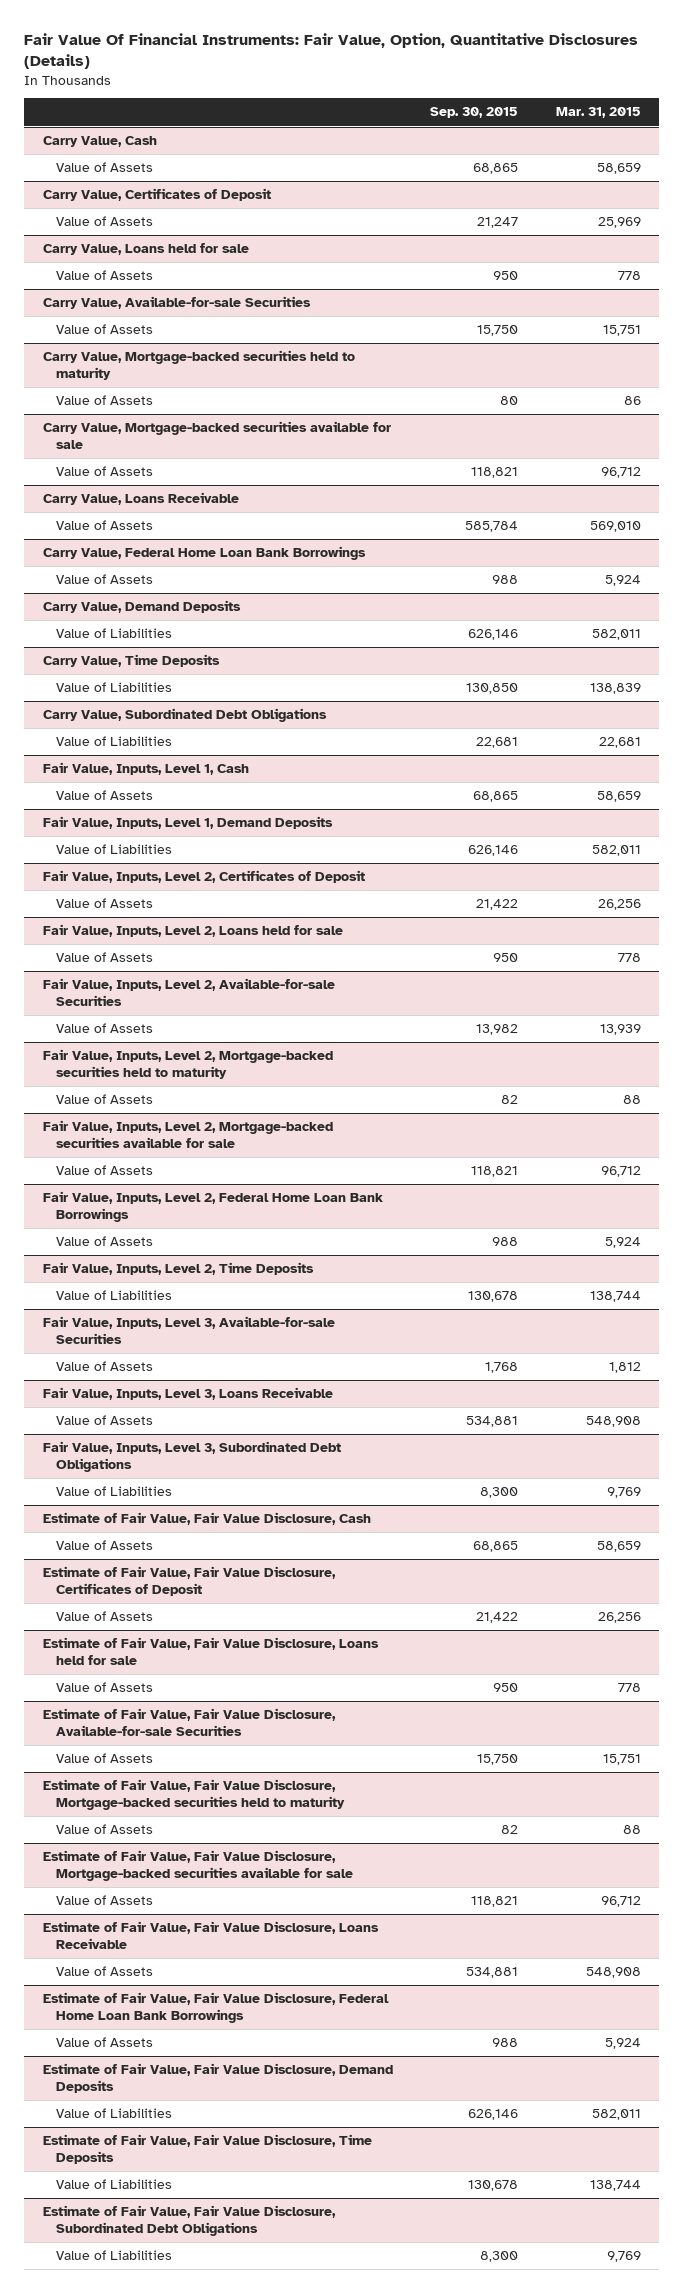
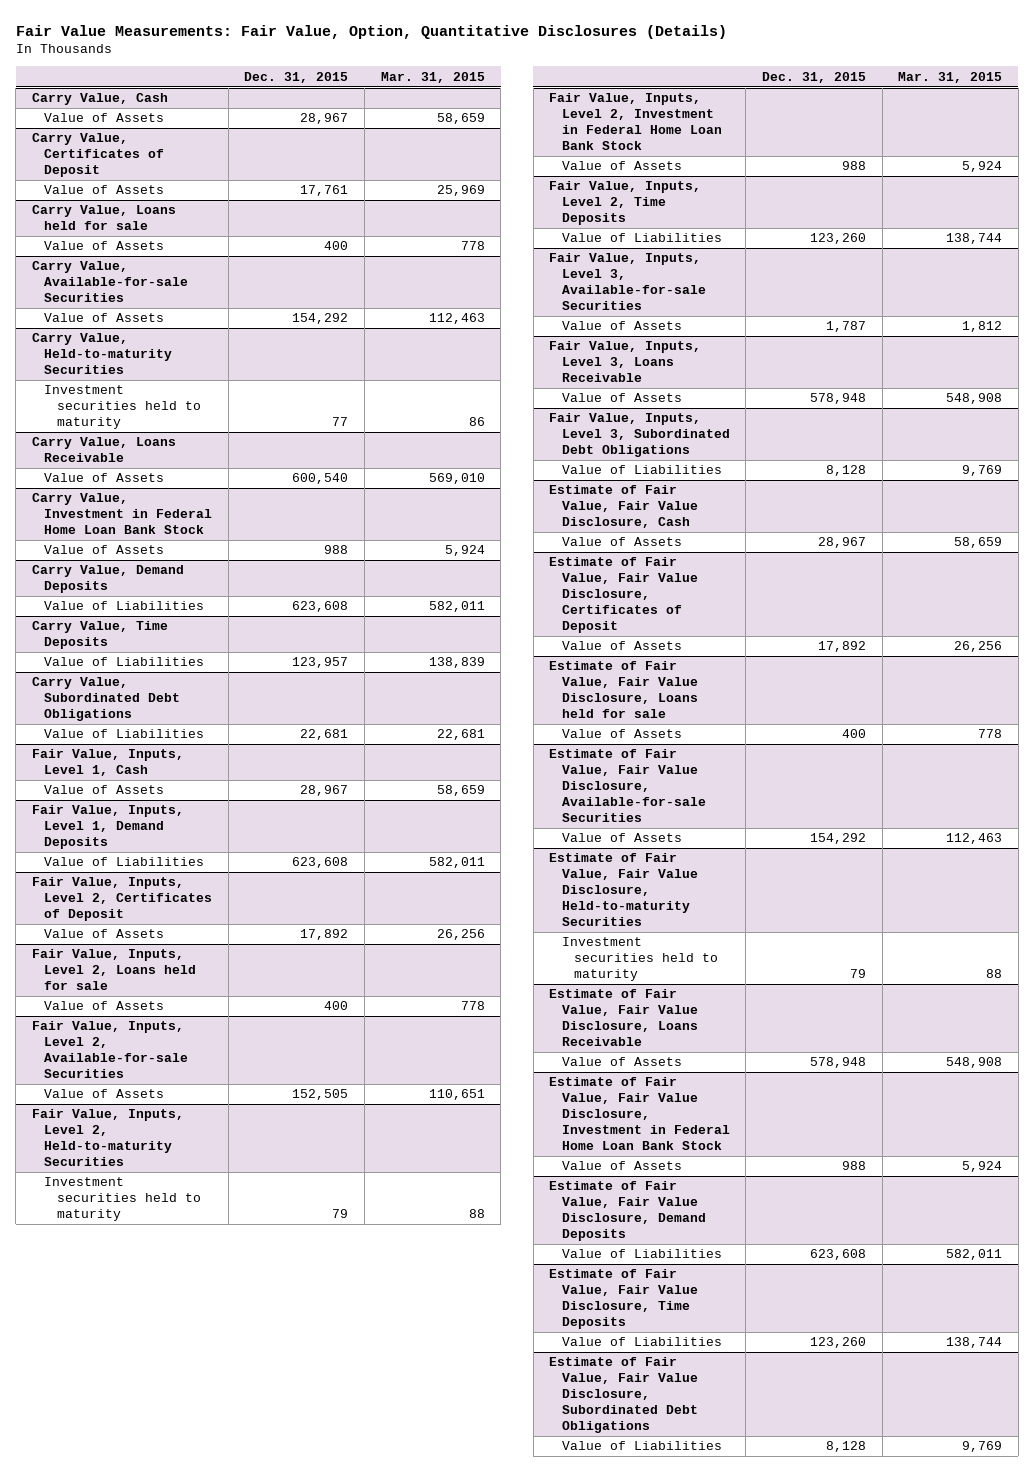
- Fair Value Of Financial Instruments: Fair Value, Option, Quantitative Disclosures (Details)
+ Fair Value Measurements: Fair Value, Option, Quantitative Disclosures (Details)
- | Sep. 30, 2015 | Mar. 31, 2015
+ | Dec. 31, 2015 | Mar. 31, 2015
@ Carry Value, Available-for-sale Securities
- Value of Assets | 15,750 | 15,751
- Carry Value, Mortgage-backed securities held to maturity
- Value of Assets | 80 | 86
- Carry Value, Mortgage-backed securities available for sale
- Value of Assets | 118,821 | 96,712
@ Carry Value, Available-for-sale Securities
+ Value of Assets | 154,292 | 112,463
+ Carry Value, Held-to-maturity Securities
+ Investment securities held to maturity | 77 | 86
- Carry Value, Federal Home Loan Bank Borrowings
+ Carry Value, Investment in Federal Home Loan Bank Stock
@ Fair Value, Inputs, Level 2, Available-for-sale Securities
- Value of Assets | 13,982 | 13,939
- Fair Value, Inputs, Level 2, Mortgage-backed securities held to maturity
- Value of Assets | 82 | 88
- Fair Value, Inputs, Level 2, Mortgage-backed securities available for sale
- Value of Assets | 118,821 | 96,712
- Fair Value, Inputs, Level 2, Federal Home Loan Bank Borrowings
@ Fair Value, Inputs, Level 2, Available-for-sale Securities
+ Value of Assets | 152,505 | 110,651
+ Fair Value, Inputs, Level 2, Held-to-maturity Securities
+ Investment securities held to maturity | 79 | 88
+ Fair Value, Inputs, Level 2, Investment in Federal Home Loan Bank Stock
@ Estimate of Fair Value, Fair Value Disclosure, Available-for-sale Securities
- Value of Assets | 15,750 | 15,751
- Estimate of Fair Value, Fair Value Disclosure, Mortgage-backed securities held to maturity
- Value of Assets | 82 | 88
- Estimate of Fair Value, Fair Value Disclosure, Mortgage-backed securities available for sale
- Value of Assets | 118,821 | 96,712
@ Estimate of Fair Value, Fair Value Disclosure, Available-for-sale Securities
+ Value of Assets | 154,292 | 112,463
+ Estimate of Fair Value, Fair Value Disclosure, Held-to-maturity Securities
+ Investment securities held to maturity | 79 | 88
- Estimate of Fair Value, Fair Value Disclosure, Federal Home Loan Bank Borrowings
+ Estimate of Fair Value, Fair Value Disclosure, Investment in Federal Home Loan Bank Stock

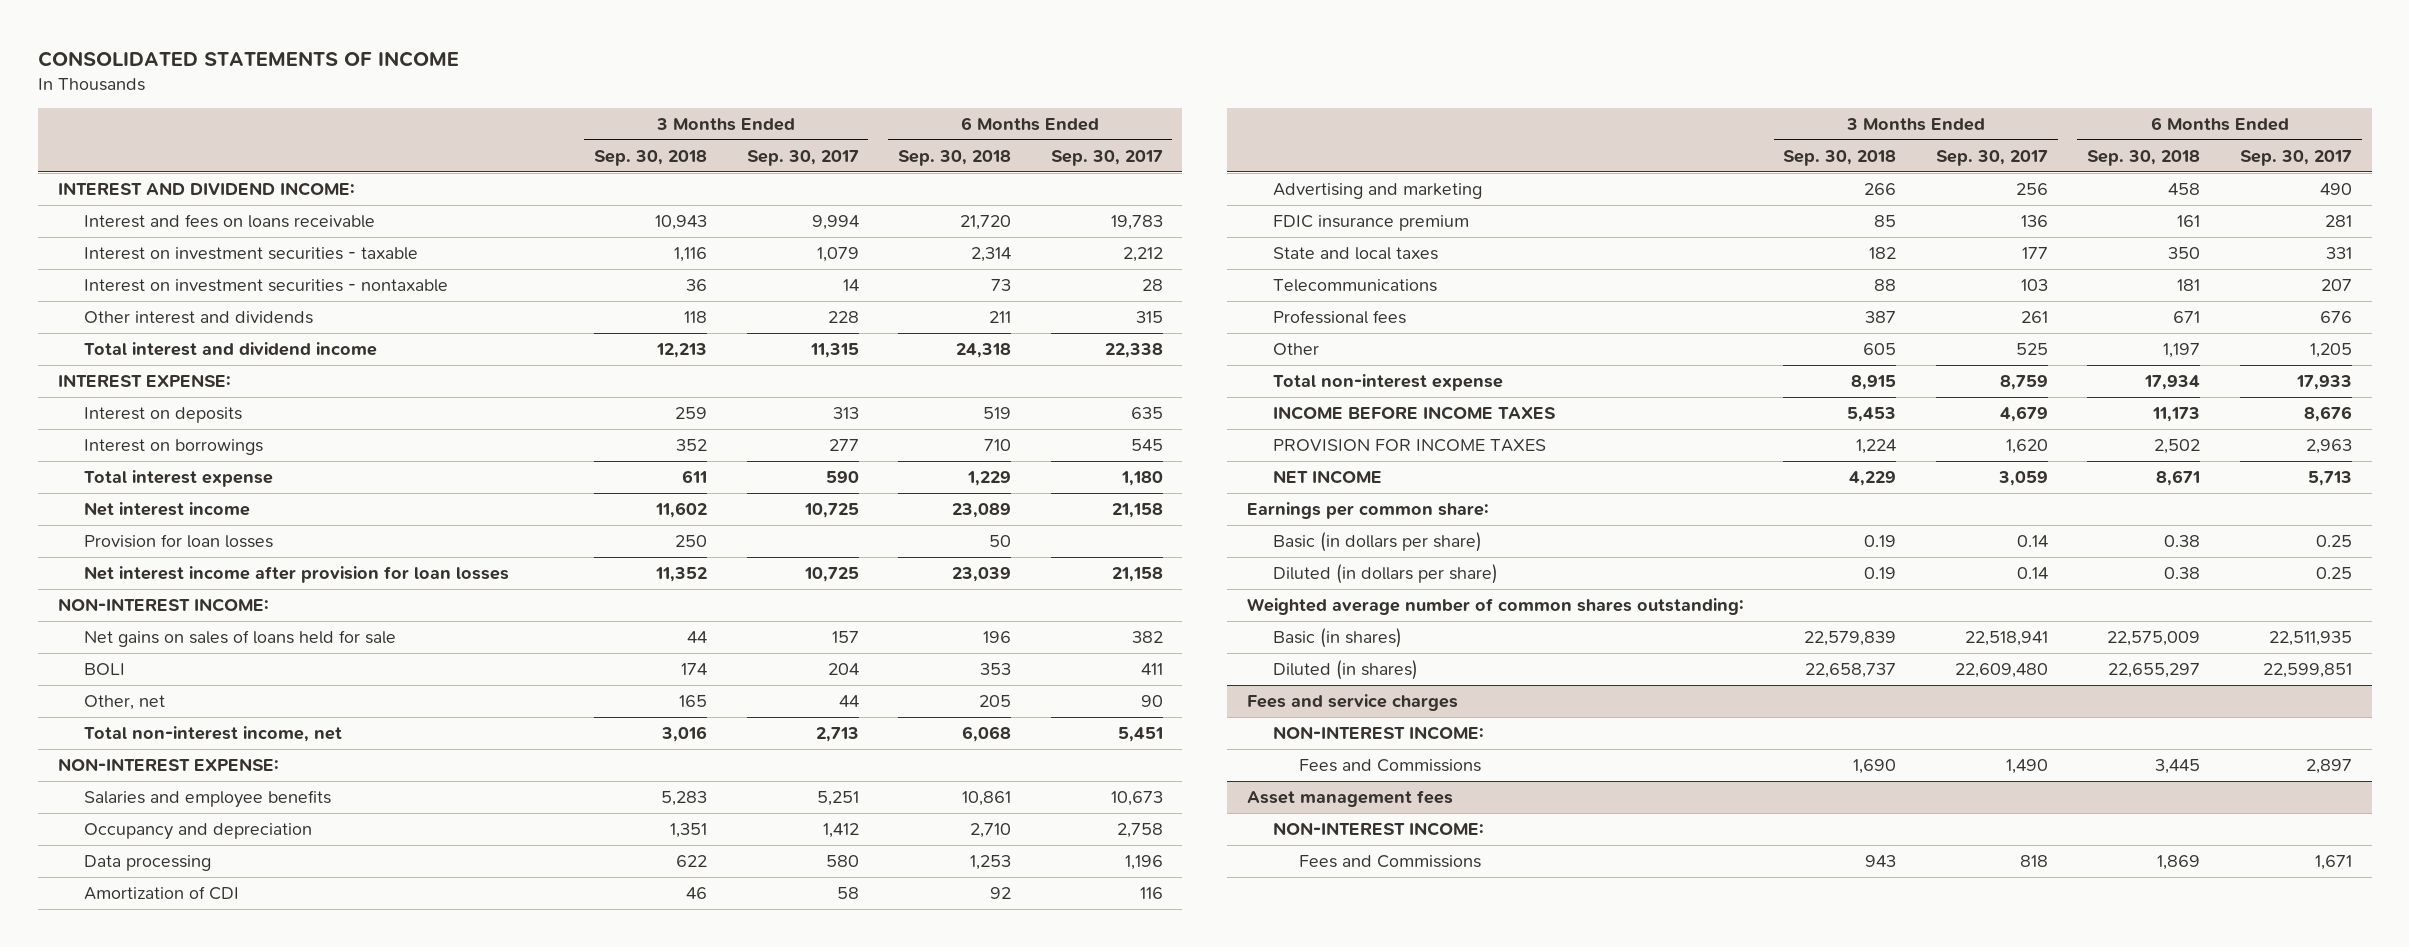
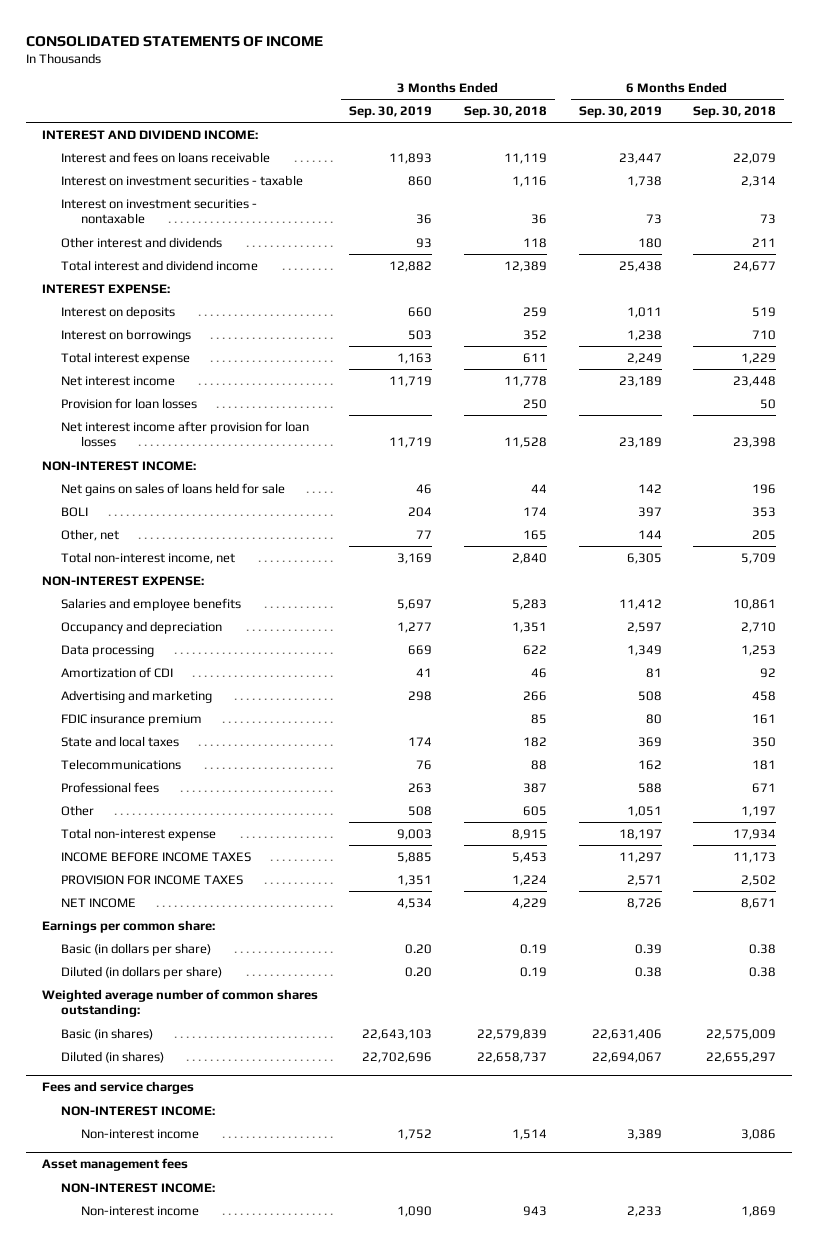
- | 3 Months Ended Sep. 30, 2018 | 3 Months Ended Sep. 30, 2017 | 6 Months Ended Sep. 30, 2018 | 6 Months Ended Sep. 30, 2017
+ | 3 Months Ended Sep. 30, 2019 | 3 Months Ended Sep. 30, 2018 | 6 Months Ended Sep. 30, 2019 | 6 Months Ended Sep. 30, 2018
- Interest and fees on loans receivable | 10,943 | 9,994 | 21,720 | 19,783
+ Interest and fees on loans receivable | 11,893 | 11,119 | 23,447 | 22,079
- Total interest and dividend income | 12,213 | 11,315 | 24,318 | 22,338
+ Total interest and dividend income | 12,882 | 12,389 | 25,438 | 24,677
- Net interest income | 11,602 | 10,725 | 23,089 | 21,158
+ Net interest income | 11,719 | 11,778 | 23,189 | 23,448
- Net interest income after provision for loan losses | 11,352 | 10,725 | 23,039 | 21,158
+ Net interest income after provision for loan losses | 11,719 | 11,528 | 23,189 | 23,398
- Total non-interest income, net | 3,016 | 2,713 | 6,068 | 5,451
+ Total non-interest income, net | 3,169 | 2,840 | 6,305 | 5,709
@ Fees and service charges
- Fees and Commissions | 1,690 | 1,490 | 3,445 | 2,897
+ Non-interest income | 1,752 | 1,514 | 3,389 | 3,086
@ Asset management fees
- Fees and Commissions | 943 | 818 | 1,869 | 1,671
+ Non-interest income | 1,090 | 943 | 2,233 | 1,869

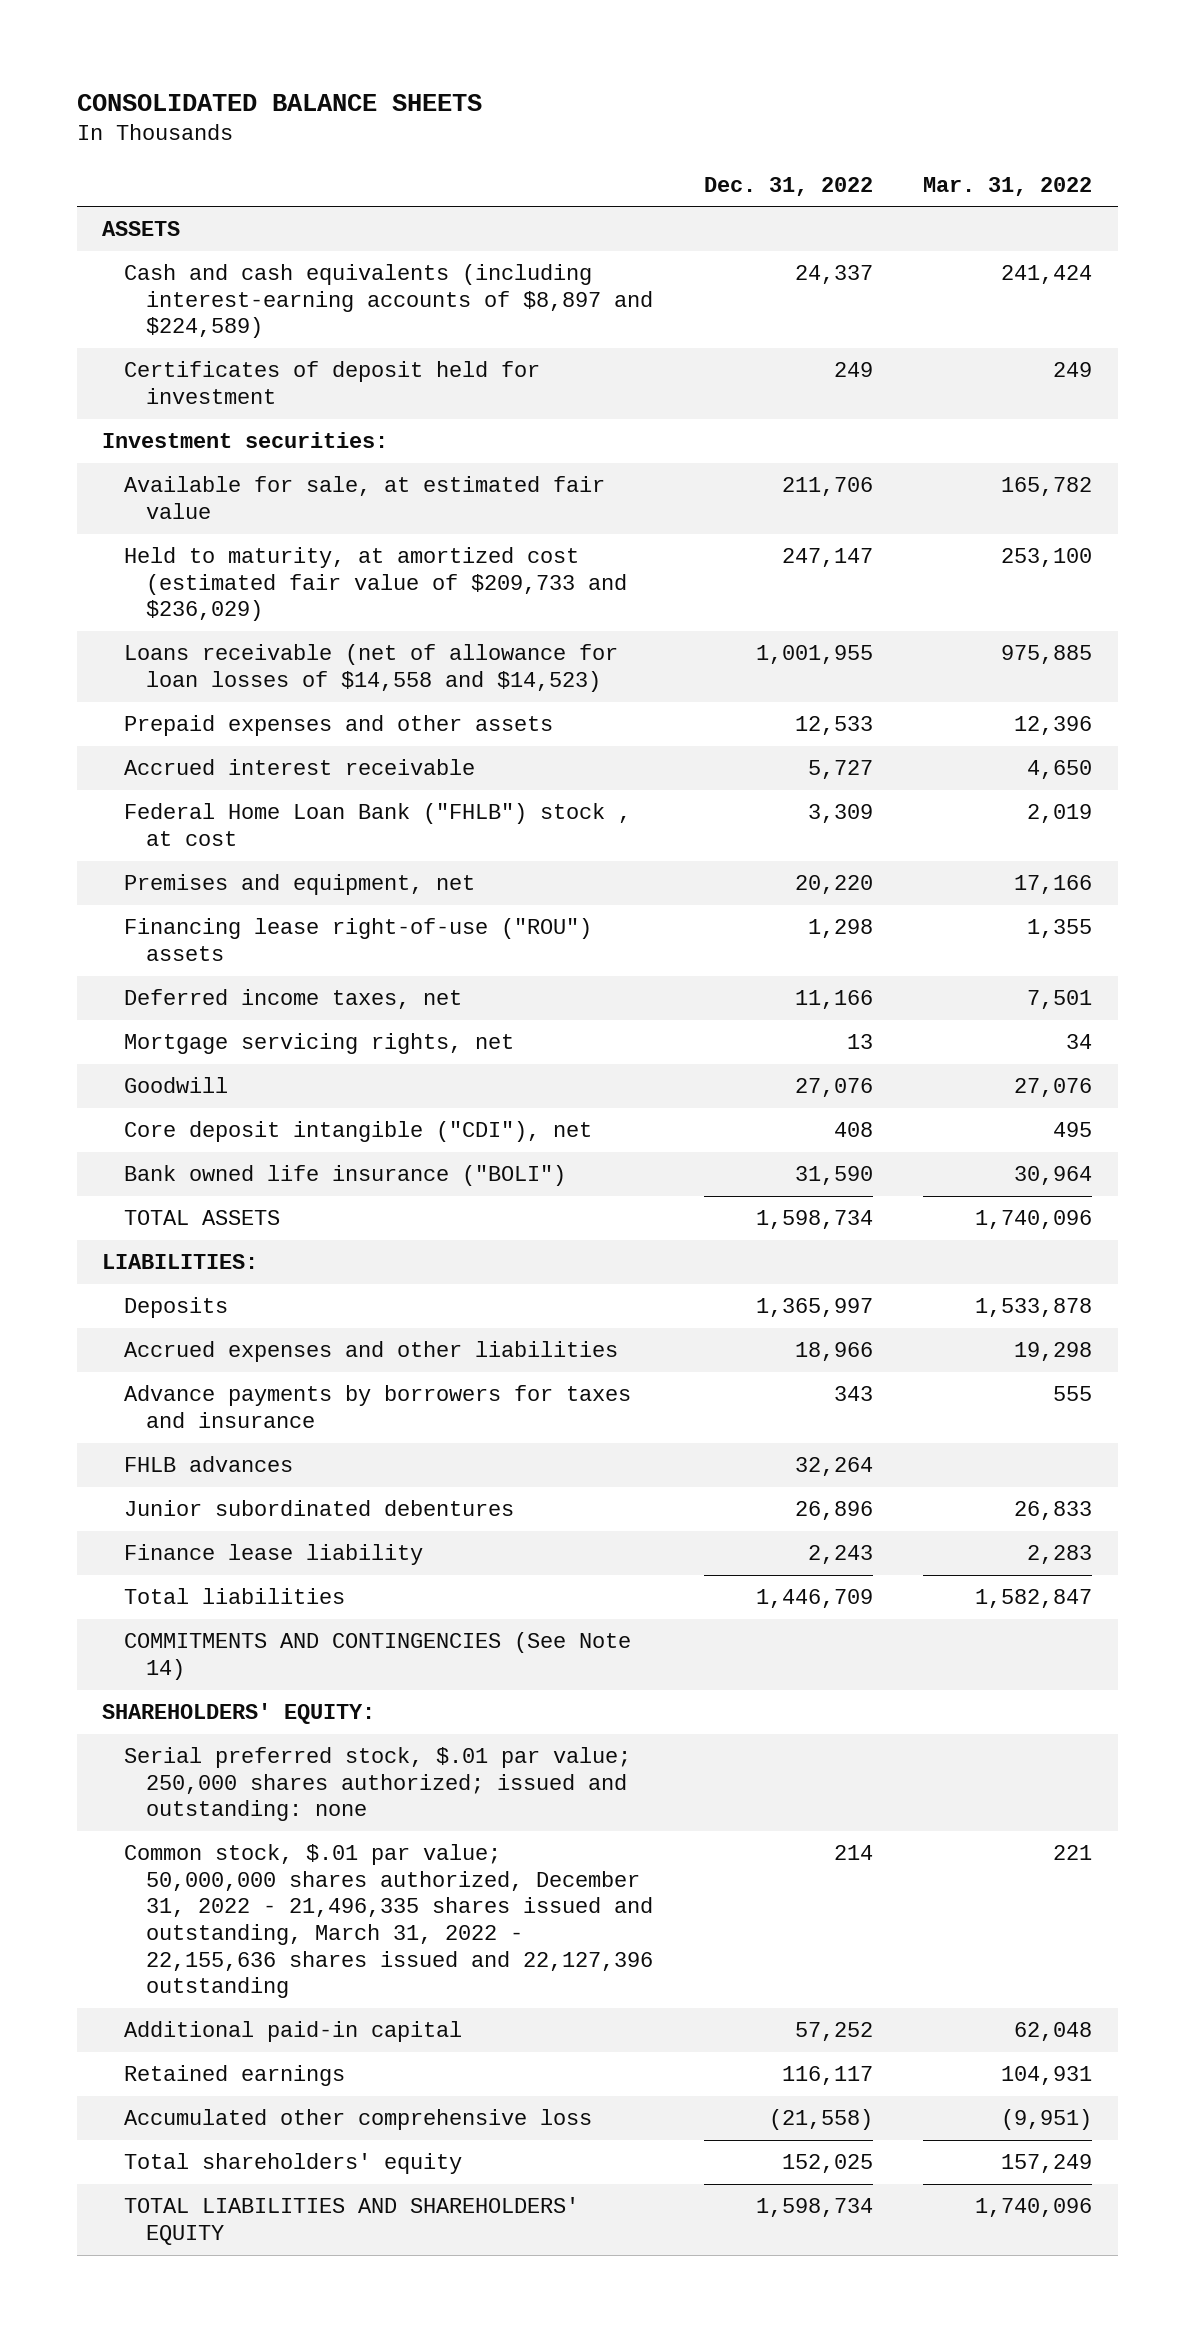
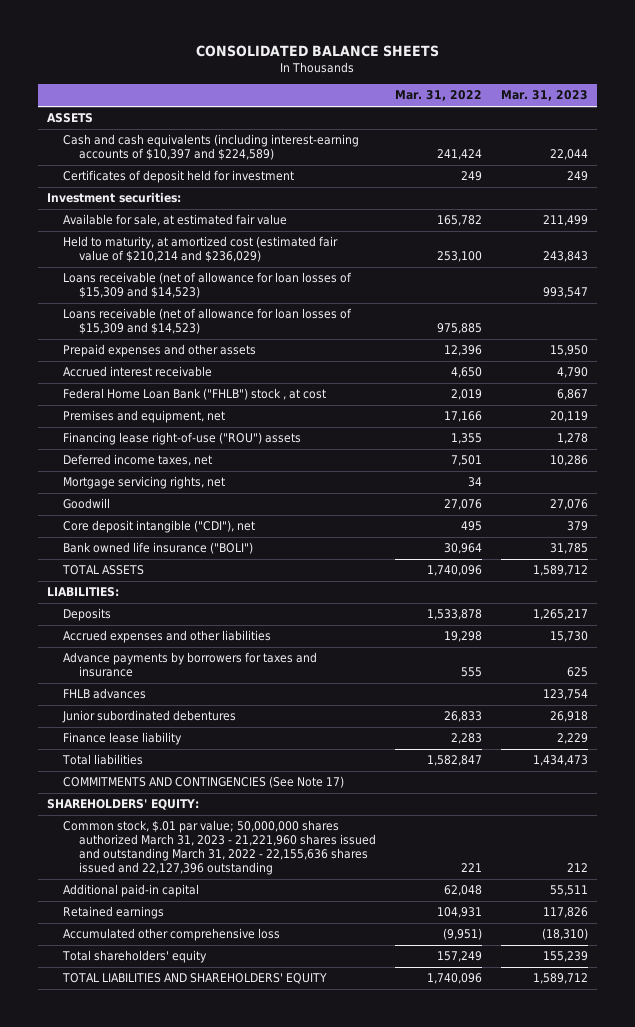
- | Dec. 31, 2022 | Mar. 31, 2022
+ | Mar. 31, 2022 | Mar. 31, 2023
- Cash and cash equivalents (including interest-earning accounts of $8,897 and $224,589) | 24,337 | 241,424
+ Cash and cash equivalents (including interest-earning accounts of $10,397 and $224,589) | 241,424 | 22,044
- Held to maturity, at amortized cost (estimated fair value of $209,733 and $236,029) | 247,147 | 253,100
- Loans receivable (net of allowance for loan losses of $14,558 and $14,523) | 1,001,955 | 975,885
+ Held to maturity, at amortized cost (estimated fair value of $210,214 and $236,029) | 253,100 | 243,843
+ Loans receivable (net of allowance for loan losses of $15,309 and $14,523) | | 993,547
+ Loans receivable (net of allowance for loan losses of $15,309 and $14,523) | 975,885 |
- COMMITMENTS AND CONTINGENCIES (See Note 14)
+ COMMITMENTS AND CONTINGENCIES (See Note 17)
- Serial preferred stock, $.01 par value; 250,000 shares authorized; issued and outstanding: none
- Common stock, $.01 par value; 50,000,000 shares authorized, December 31, 2022 - 21,496,335 shares issued and outstanding, March 31, 2022 - 22,155,636 shares issued and 22,127,396 outstanding | 214 | 221
+ Common stock, $.01 par value; 50,000,000 shares authorized March 31, 2023 - 21,221,960 shares issued and outstanding March 31, 2022 - 22,155,636 shares issued and 22,127,396 outstanding | 221 | 212

